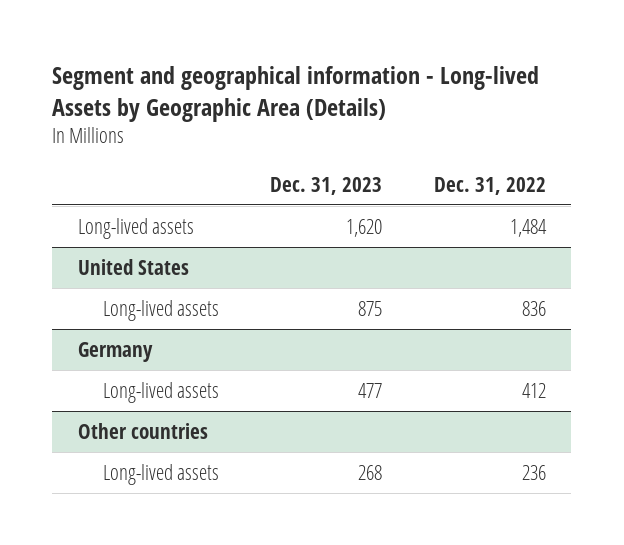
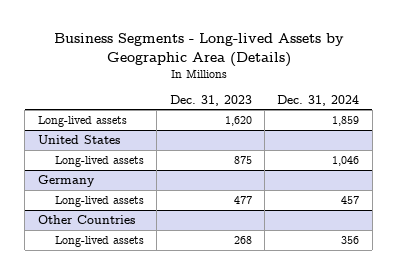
- Segment and geographical information - Long-lived Assets by Geographic Area (Details)
+ Business Segments - Long-lived Assets by Geographic Area (Details)
- | Dec. 31, 2023 | Dec. 31, 2022
+ | Dec. 31, 2023 | Dec. 31, 2024
- Other countries
+ Other Countries

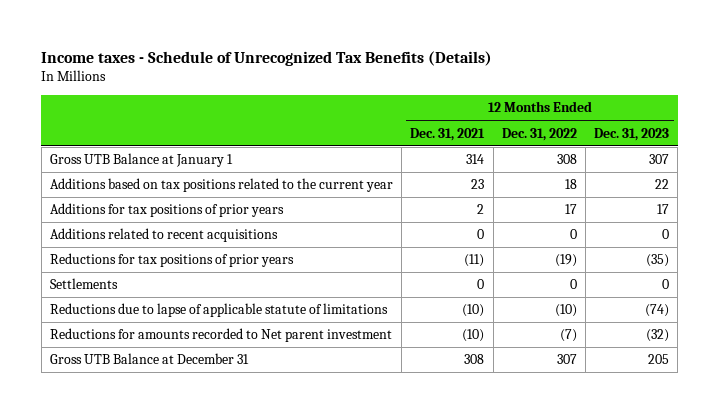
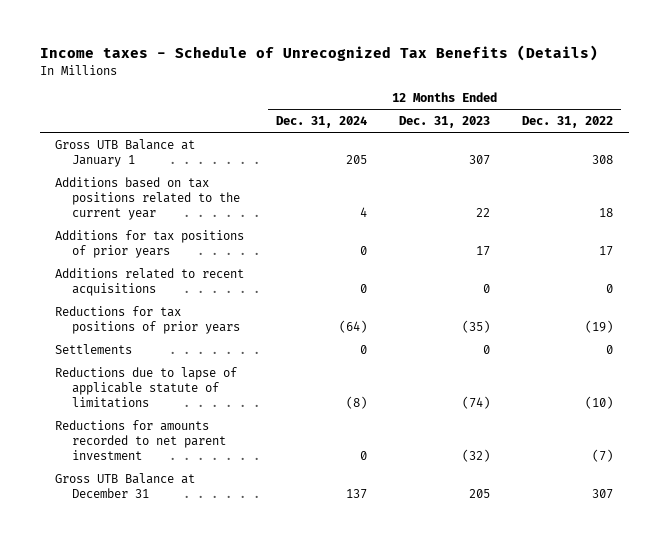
- | 12 Months Ended Dec. 31, 2021 | 12 Months Ended Dec. 31, 2022 | 12 Months Ended Dec. 31, 2023
+ | 12 Months Ended Dec. 31, 2024 | 12 Months Ended Dec. 31, 2023 | 12 Months Ended Dec. 31, 2022
- Reductions for amounts recorded to Net parent investment | (10) | (7) | (32)
+ Reductions for amounts recorded to net parent investment | 0 | (32) | (7)

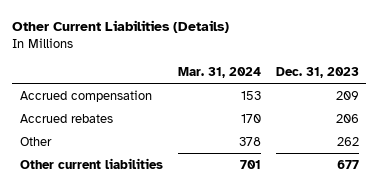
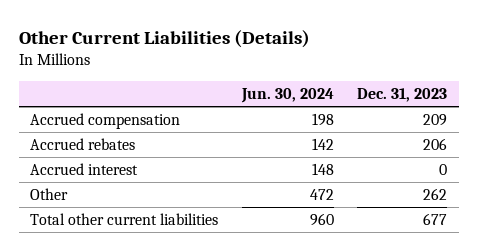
- | Mar. 31, 2024 | Dec. 31, 2023
+ | Jun. 30, 2024 | Dec. 31, 2023
+ Accrued interest | 148 | 0
- Other current liabilities | 701 | 677
+ Total other current liabilities | 960 | 677

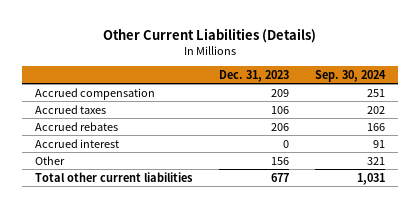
- | Jun. 30, 2024 | Dec. 31, 2023
+ | Dec. 31, 2023 | Sep. 30, 2024
+ Accrued taxes | 106 | 202
- Other | 472 | 262
+ Other | 156 | 321

